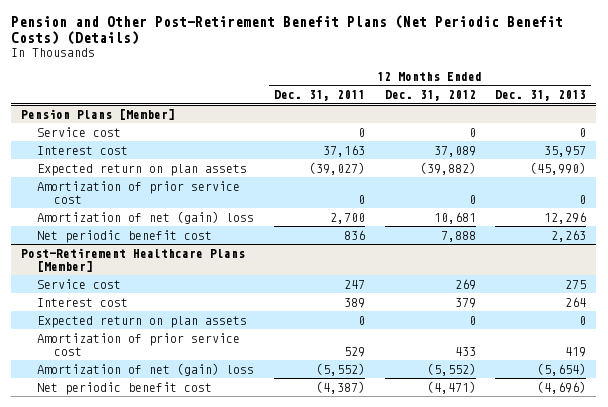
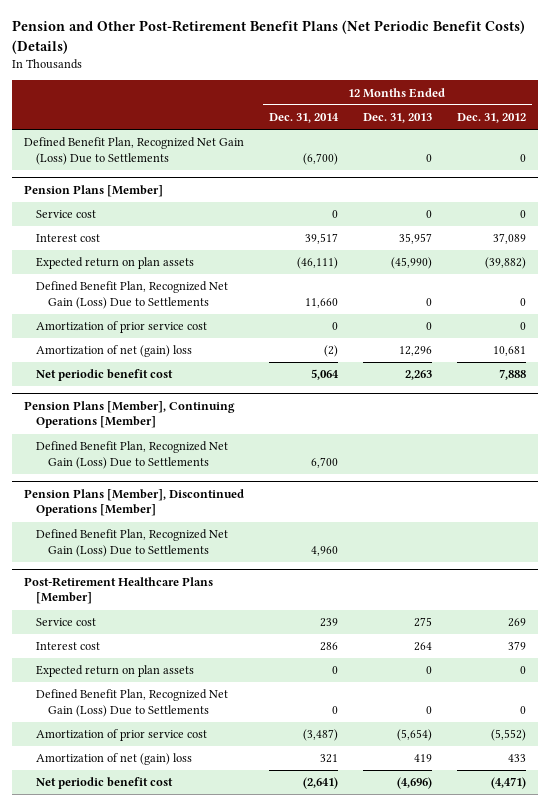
- | 12 Months Ended Dec. 31, 2011 | 12 Months Ended Dec. 31, 2012 | 12 Months Ended Dec. 31, 2013
+ | 12 Months Ended Dec. 31, 2014 | 12 Months Ended Dec. 31, 2013 | 12 Months Ended Dec. 31, 2012
+ Defined Benefit Plan, Recognized Net Gain (Loss) Due to Settlements | (6,700) | 0 | 0
@ Pension Plans [Member]
+ Defined Benefit Plan, Recognized Net Gain (Loss) Due to Settlements | 11,660 | 0 | 0
+ Pension Plans [Member], Continuing Operations [Member]
+ Defined Benefit Plan, Recognized Net Gain (Loss) Due to Settlements | 6,700 | |
+ Pension Plans [Member], Discontinued Operations [Member]
+ Defined Benefit Plan, Recognized Net Gain (Loss) Due to Settlements | 4,960 | |
@ Post-Retirement Healthcare Plans [Member]
- Amortization of prior service cost | 529 | 433 | 419
- Amortization of net (gain) loss | (5,552) | (5,552) | (5,654)
+ Defined Benefit Plan, Recognized Net Gain (Loss) Due to Settlements | 0 | 0 | 0
+ Amortization of prior service cost | (3,487) | (5,654) | (5,552)
+ Amortization of net (gain) loss | 321 | 419 | 433

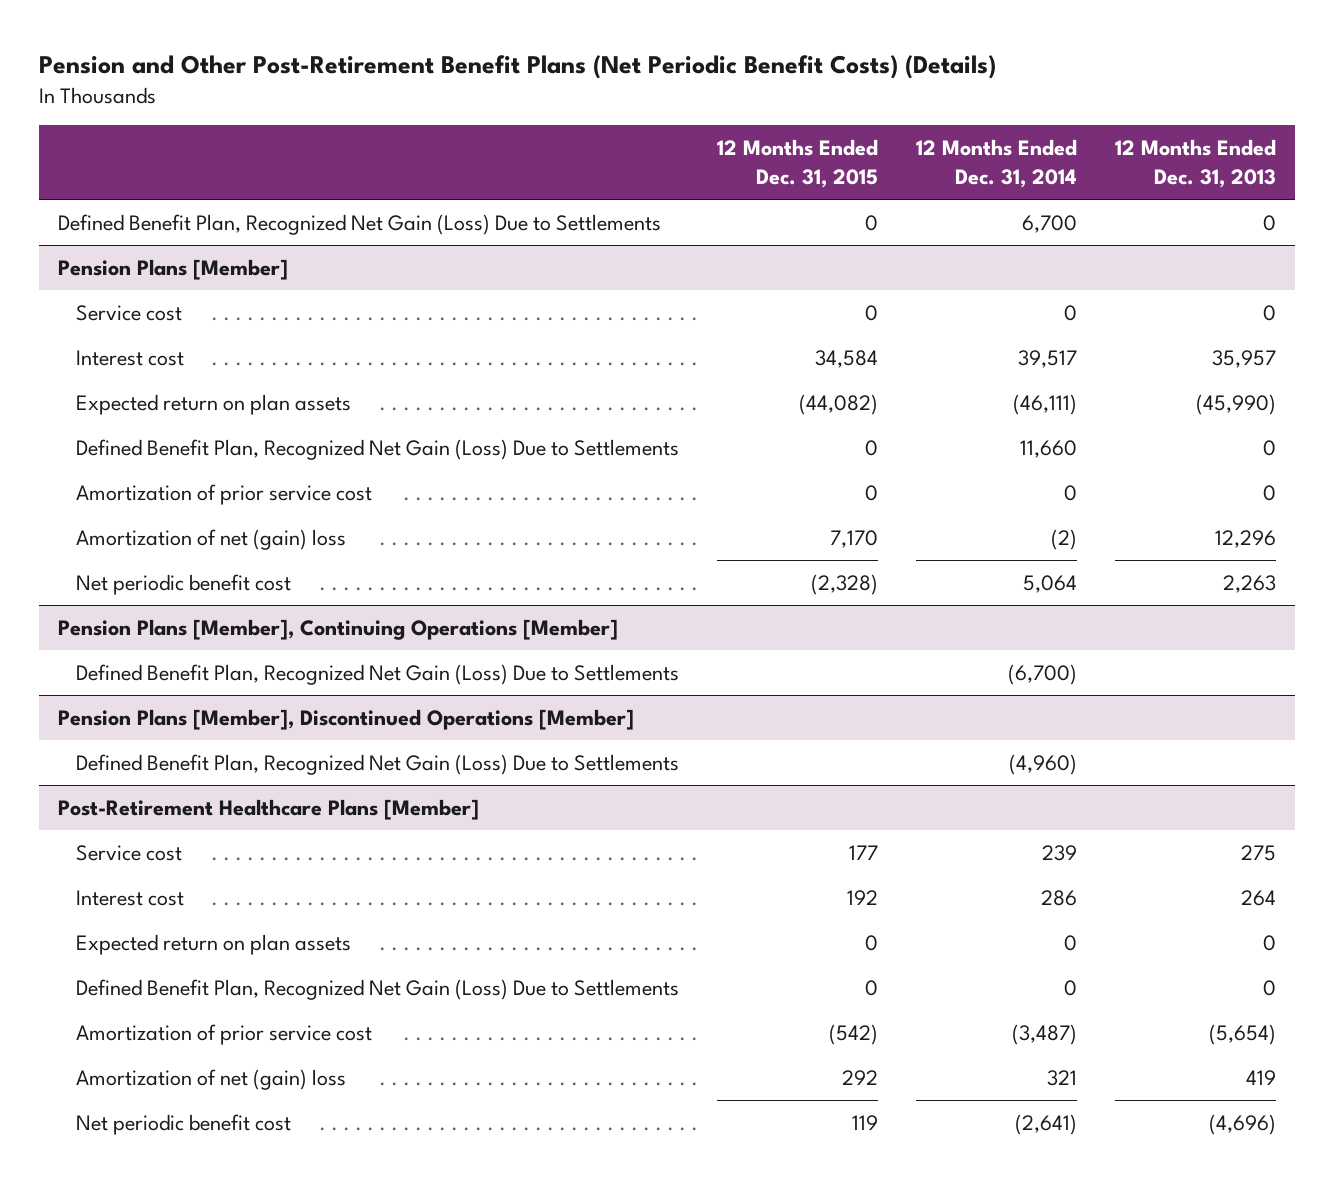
- | 12 Months Ended Dec. 31, 2014 | 12 Months Ended Dec. 31, 2013 | 12 Months Ended Dec. 31, 2012
+ | 12 Months Ended Dec. 31, 2015 | 12 Months Ended Dec. 31, 2014 | 12 Months Ended Dec. 31, 2013
- Defined Benefit Plan, Recognized Net Gain (Loss) Due to Settlements | (6,700) | 0 | 0
+ Defined Benefit Plan, Recognized Net Gain (Loss) Due to Settlements | 0 | 6,700 | 0
@ Pension Plans [Member], Continuing Operations [Member]
- Defined Benefit Plan, Recognized Net Gain (Loss) Due to Settlements | 6,700 | |
+ Defined Benefit Plan, Recognized Net Gain (Loss) Due to Settlements | | (6,700) |
@ Pension Plans [Member], Discontinued Operations [Member]
- Defined Benefit Plan, Recognized Net Gain (Loss) Due to Settlements | 4,960 | |
+ Defined Benefit Plan, Recognized Net Gain (Loss) Due to Settlements | | (4,960) |

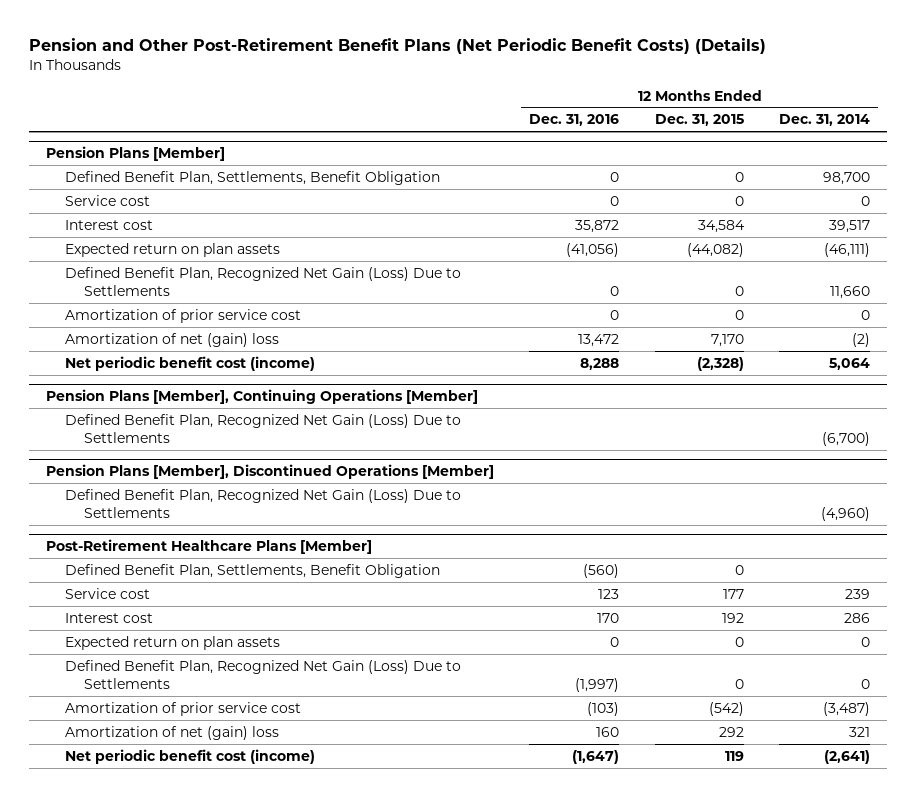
- | 12 Months Ended Dec. 31, 2015 | 12 Months Ended Dec. 31, 2014 | 12 Months Ended Dec. 31, 2013
+ | 12 Months Ended Dec. 31, 2016 | 12 Months Ended Dec. 31, 2015 | 12 Months Ended Dec. 31, 2014
- Defined Benefit Plan, Recognized Net Gain (Loss) Due to Settlements | 0 | 6,700 | 0
@ Pension Plans [Member]
+ Defined Benefit Plan, Settlements, Benefit Obligation | 0 | 0 | 98,700
- Net periodic benefit cost | (2,328) | 5,064 | 2,263
+ Net periodic benefit cost (income) | 8,288 | (2,328) | 5,064
@ Post-Retirement Healthcare Plans [Member]
+ Defined Benefit Plan, Settlements, Benefit Obligation | (560) | 0 |
- Net periodic benefit cost | 119 | (2,641) | (4,696)
+ Net periodic benefit cost (income) | (1,647) | 119 | (2,641)

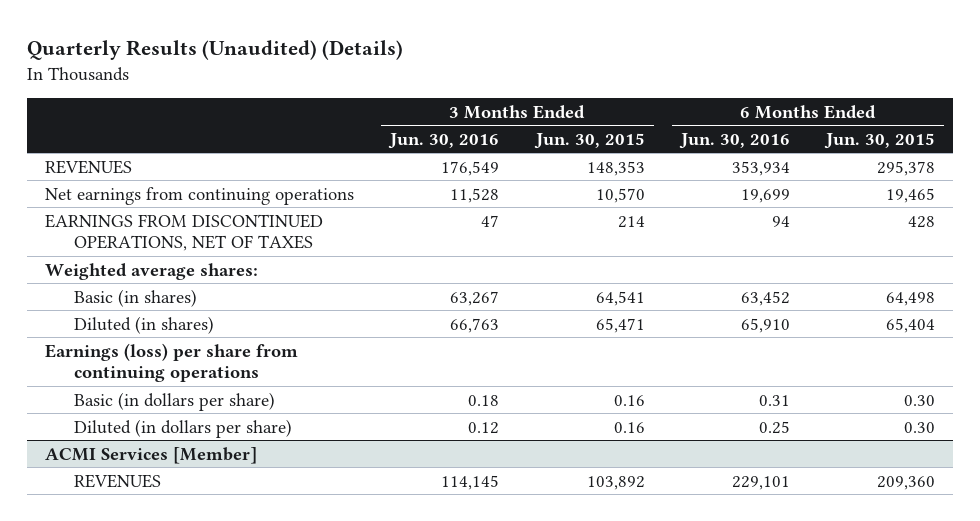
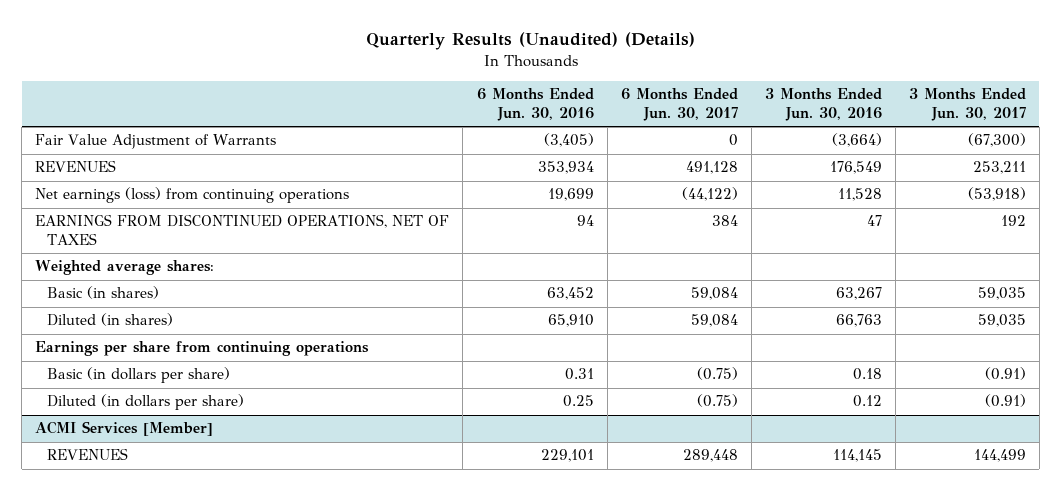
- | 3 Months Ended Jun. 30, 2016 | 3 Months Ended Jun. 30, 2015 | 6 Months Ended Jun. 30, 2016 | 6 Months Ended Jun. 30, 2015
+ | 6 Months Ended Jun. 30, 2016 | 6 Months Ended Jun. 30, 2017 | 3 Months Ended Jun. 30, 2016 | 3 Months Ended Jun. 30, 2017
+ Fair Value Adjustment of Warrants | (3,405) | 0 | (3,664) | (67,300)
- Net earnings from continuing operations | 11,528 | 10,570 | 19,699 | 19,465
+ Net earnings (loss) from continuing operations | 19,699 | (44,122) | 11,528 | (53,918)
- Earnings (loss) per share from continuing operations
+ Earnings per share from continuing operations

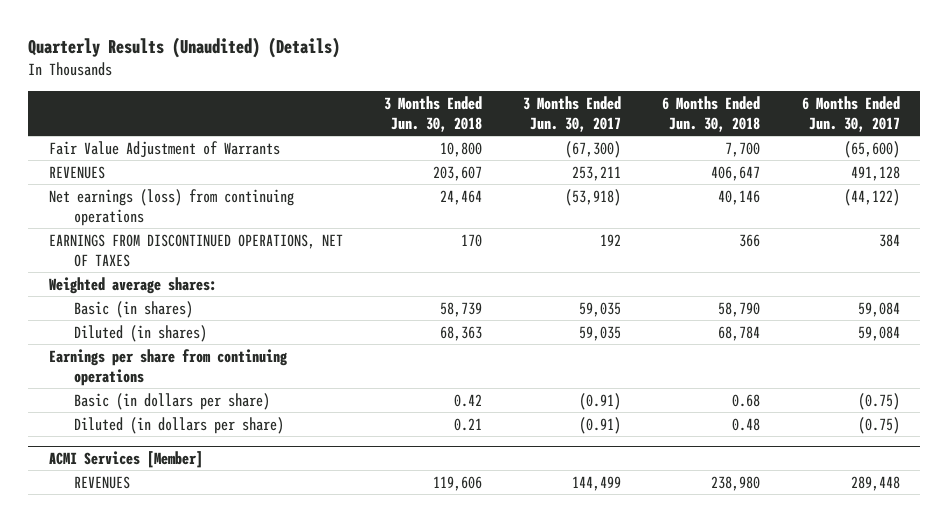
- | 6 Months Ended Jun. 30, 2016 | 6 Months Ended Jun. 30, 2017 | 3 Months Ended Jun. 30, 2016 | 3 Months Ended Jun. 30, 2017
+ | 3 Months Ended Jun. 30, 2018 | 3 Months Ended Jun. 30, 2017 | 6 Months Ended Jun. 30, 2018 | 6 Months Ended Jun. 30, 2017
- Fair Value Adjustment of Warrants | (3,405) | 0 | (3,664) | (67,300)
+ Fair Value Adjustment of Warrants | 10,800 | (67,300) | 7,700 | (65,600)

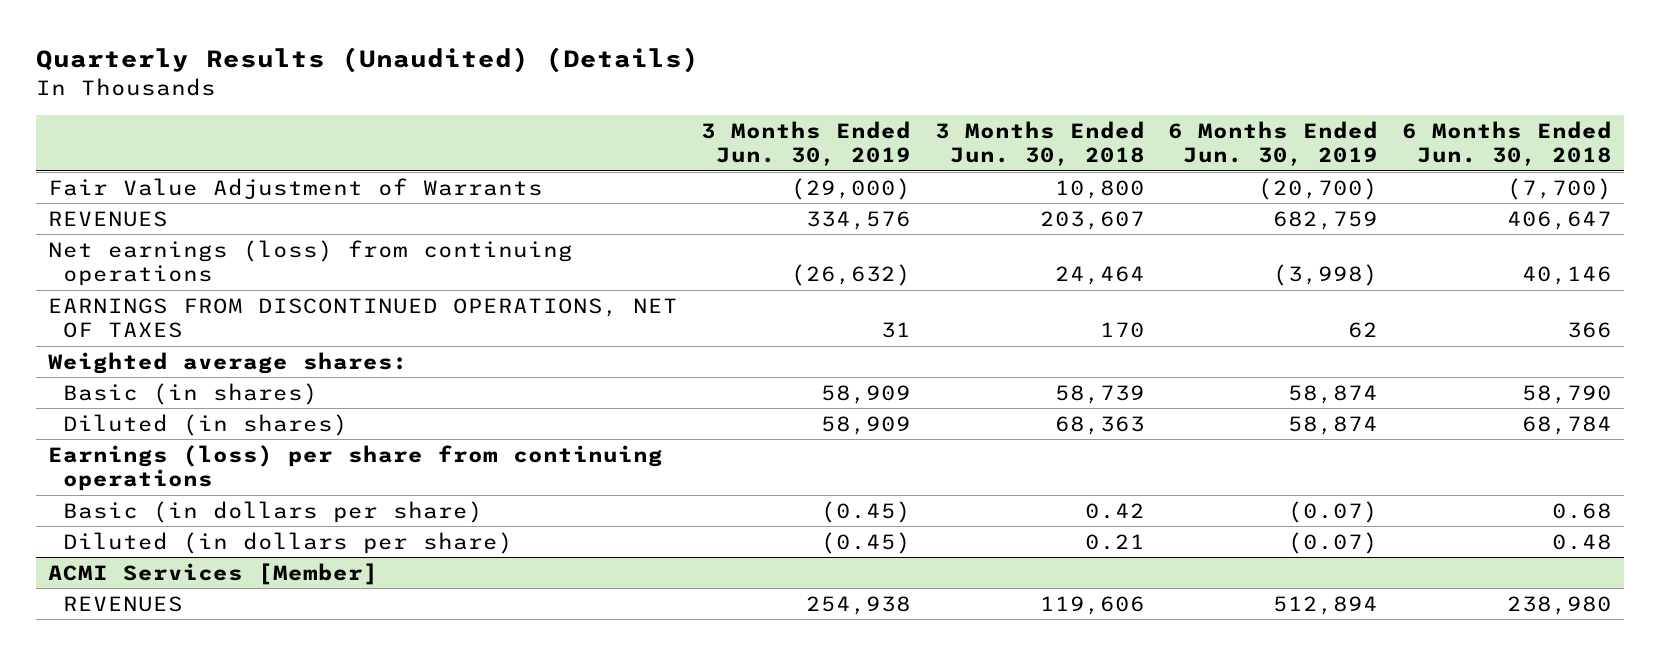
- | 3 Months Ended Jun. 30, 2018 | 3 Months Ended Jun. 30, 2017 | 6 Months Ended Jun. 30, 2018 | 6 Months Ended Jun. 30, 2017
+ | 3 Months Ended Jun. 30, 2019 | 3 Months Ended Jun. 30, 2018 | 6 Months Ended Jun. 30, 2019 | 6 Months Ended Jun. 30, 2018
- Fair Value Adjustment of Warrants | 10,800 | (67,300) | 7,700 | (65,600)
+ Fair Value Adjustment of Warrants | (29,000) | 10,800 | (20,700) | (7,700)
- Earnings per share from continuing operations
+ Earnings (loss) per share from continuing operations

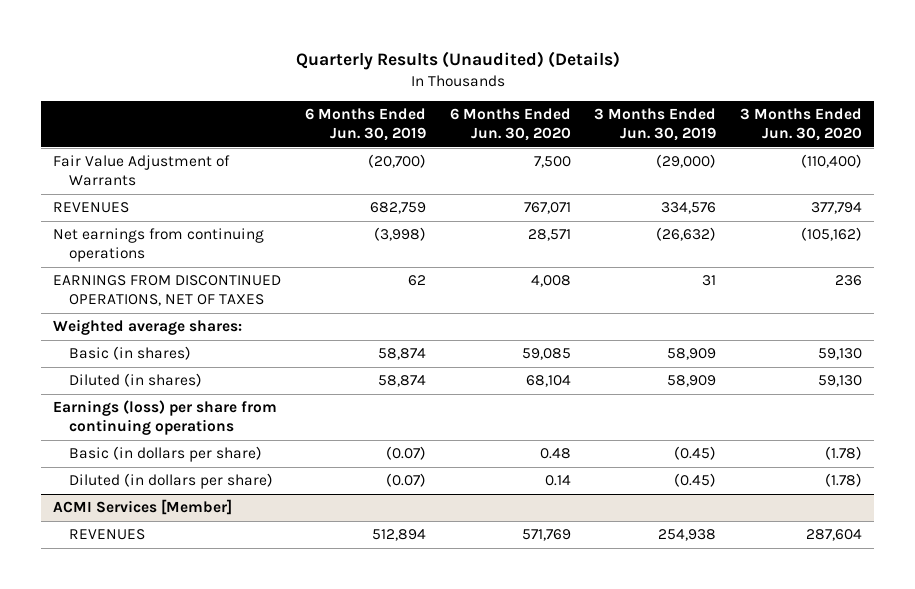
- | 3 Months Ended Jun. 30, 2019 | 3 Months Ended Jun. 30, 2018 | 6 Months Ended Jun. 30, 2019 | 6 Months Ended Jun. 30, 2018
+ | 6 Months Ended Jun. 30, 2019 | 6 Months Ended Jun. 30, 2020 | 3 Months Ended Jun. 30, 2019 | 3 Months Ended Jun. 30, 2020
- Net earnings (loss) from continuing operations | (26,632) | 24,464 | (3,998) | 40,146
+ Net earnings from continuing operations | (3,998) | 28,571 | (26,632) | (105,162)

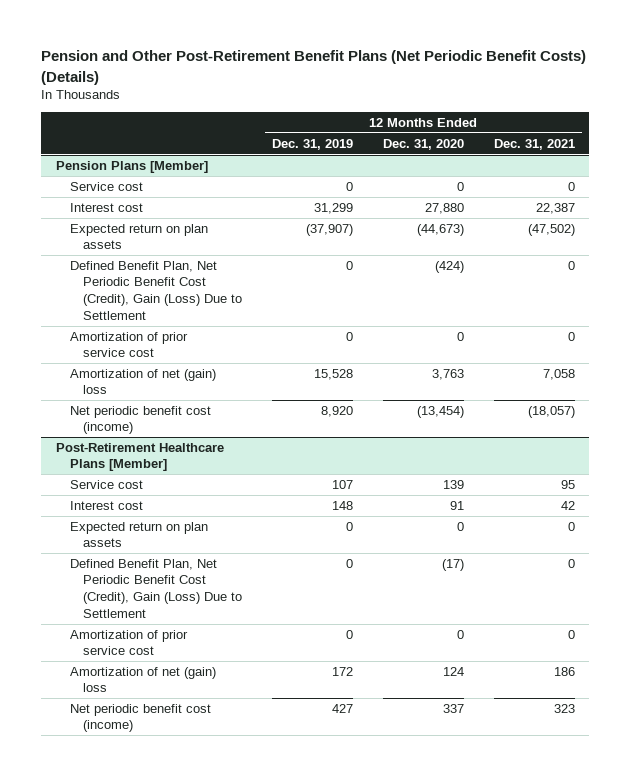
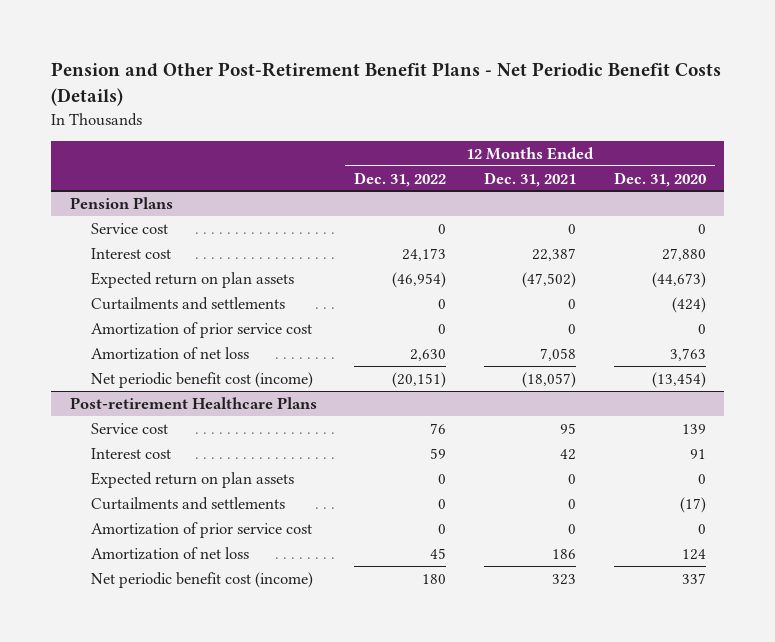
- Pension and Other Post-Retirement Benefit Plans (Net Periodic Benefit Costs) (Details)
+ Pension and Other Post-Retirement Benefit Plans - Net Periodic Benefit Costs (Details)
- | 12 Months Ended Dec. 31, 2019 | 12 Months Ended Dec. 31, 2020 | 12 Months Ended Dec. 31, 2021
+ | 12 Months Ended Dec. 31, 2022 | 12 Months Ended Dec. 31, 2021 | 12 Months Ended Dec. 31, 2020
- Pension Plans [Member]
+ Pension Plans
- Defined Benefit Plan, Net Periodic Benefit Cost (Credit), Gain (Loss) Due to Settlement | 0 | (424) | 0
+ Curtailments and settlements | 0 | 0 | (424)
- Amortization of net (gain) loss | 15,528 | 3,763 | 7,058
+ Amortization of net loss | 2,630 | 7,058 | 3,763
- Post-Retirement Healthcare Plans [Member]
+ Post-retirement Healthcare Plans
- Defined Benefit Plan, Net Periodic Benefit Cost (Credit), Gain (Loss) Due to Settlement | 0 | (17) | 0
+ Curtailments and settlements | 0 | 0 | (17)
- Amortization of net (gain) loss | 172 | 124 | 186
+ Amortization of net loss | 45 | 186 | 124

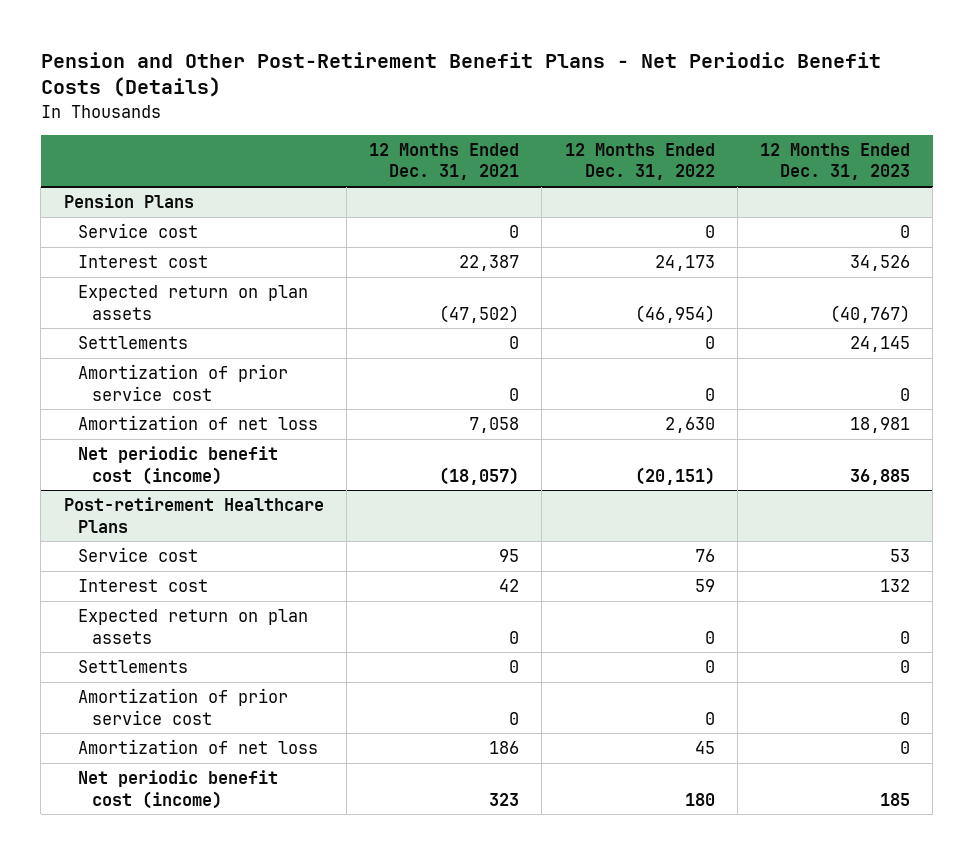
- | 12 Months Ended Dec. 31, 2022 | 12 Months Ended Dec. 31, 2021 | 12 Months Ended Dec. 31, 2020
+ | 12 Months Ended Dec. 31, 2021 | 12 Months Ended Dec. 31, 2022 | 12 Months Ended Dec. 31, 2023
@ Pension Plans
- Curtailments and settlements | 0 | 0 | (424)
+ Settlements | 0 | 0 | 24,145
@ Post-retirement Healthcare Plans
- Curtailments and settlements | 0 | 0 | (17)
+ Settlements | 0 | 0 | 0

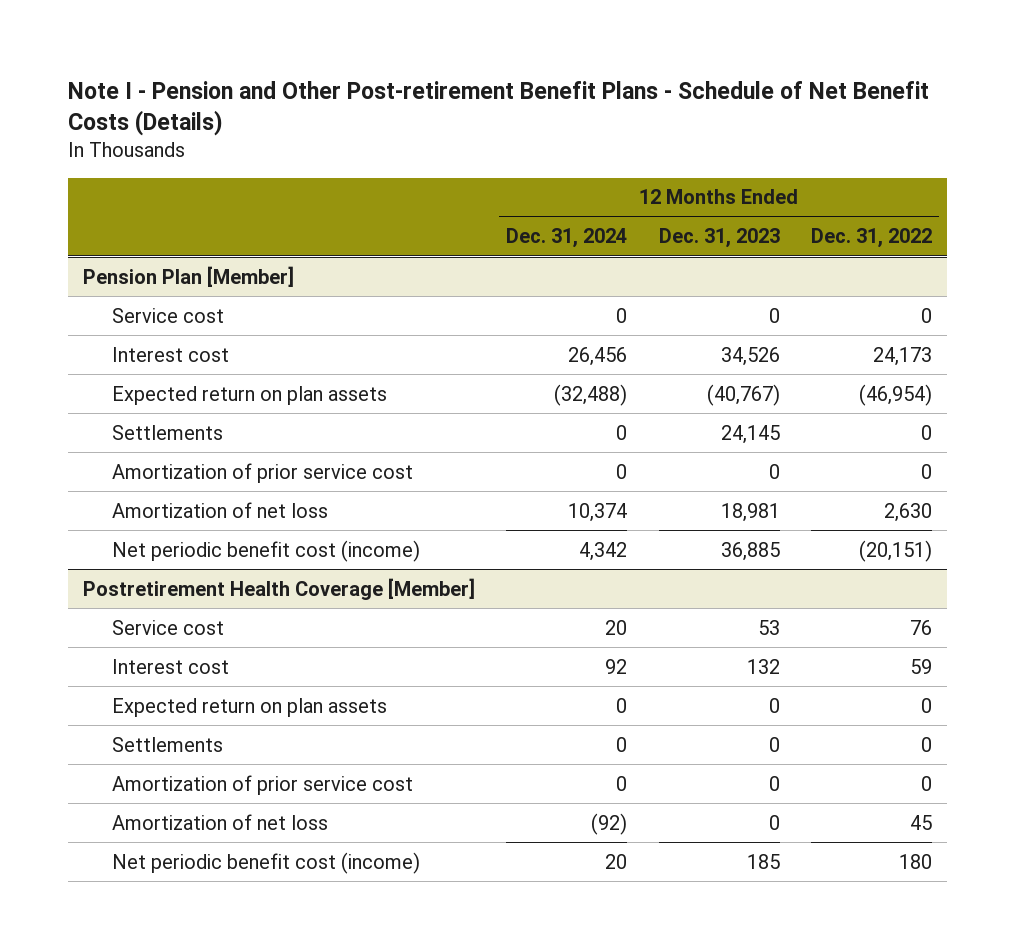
- Pension and Other Post-Retirement Benefit Plans - Net Periodic Benefit Costs (Details)
+ Note I - Pension and Other Post-retirement Benefit Plans - Schedule of Net Benefit Costs (Details)
- | 12 Months Ended Dec. 31, 2021 | 12 Months Ended Dec. 31, 2022 | 12 Months Ended Dec. 31, 2023
+ | 12 Months Ended Dec. 31, 2024 | 12 Months Ended Dec. 31, 2023 | 12 Months Ended Dec. 31, 2022
- Pension Plans
+ Pension Plan [Member]
- Post-retirement Healthcare Plans
+ Postretirement Health Coverage [Member]

